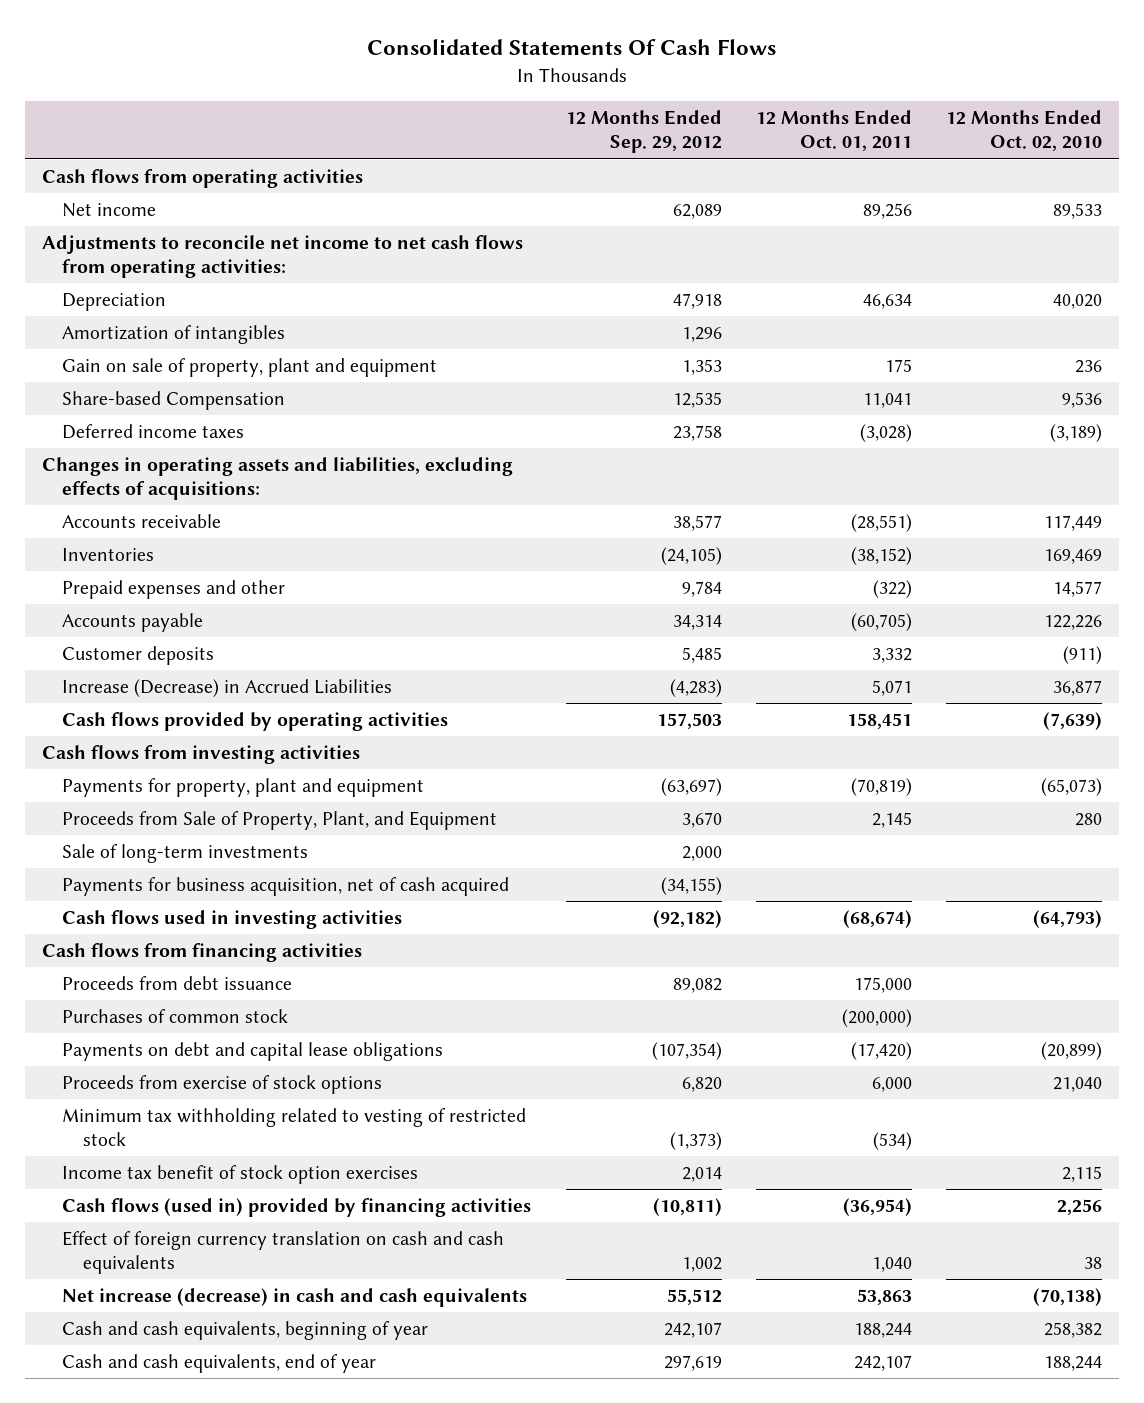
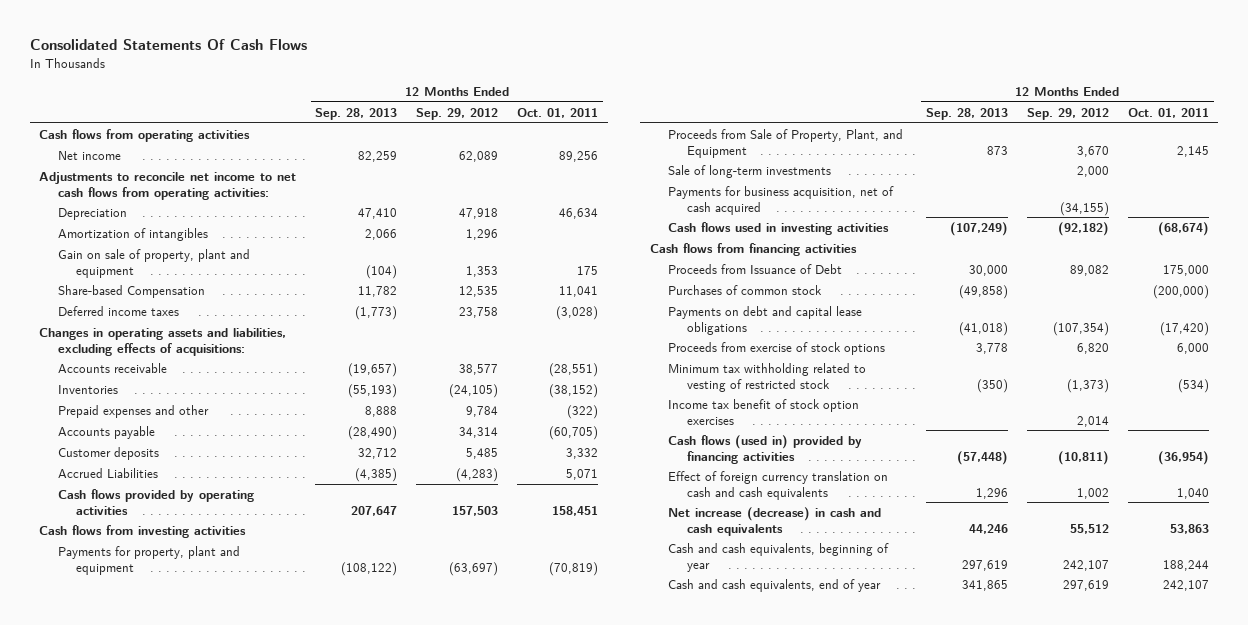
- | 12 Months Ended Sep. 29, 2012 | 12 Months Ended Oct. 01, 2011 | 12 Months Ended Oct. 02, 2010
+ | 12 Months Ended Sep. 28, 2013 | 12 Months Ended Sep. 29, 2012 | 12 Months Ended Oct. 01, 2011
- Increase (Decrease) in Accrued Liabilities | (4,283) | 5,071 | 36,877
+ Accrued Liabilities | (4,385) | (4,283) | 5,071
- Proceeds from debt issuance | 89,082 | 175,000 |
+ Proceeds from Issuance of Debt | 30,000 | 89,082 | 175,000

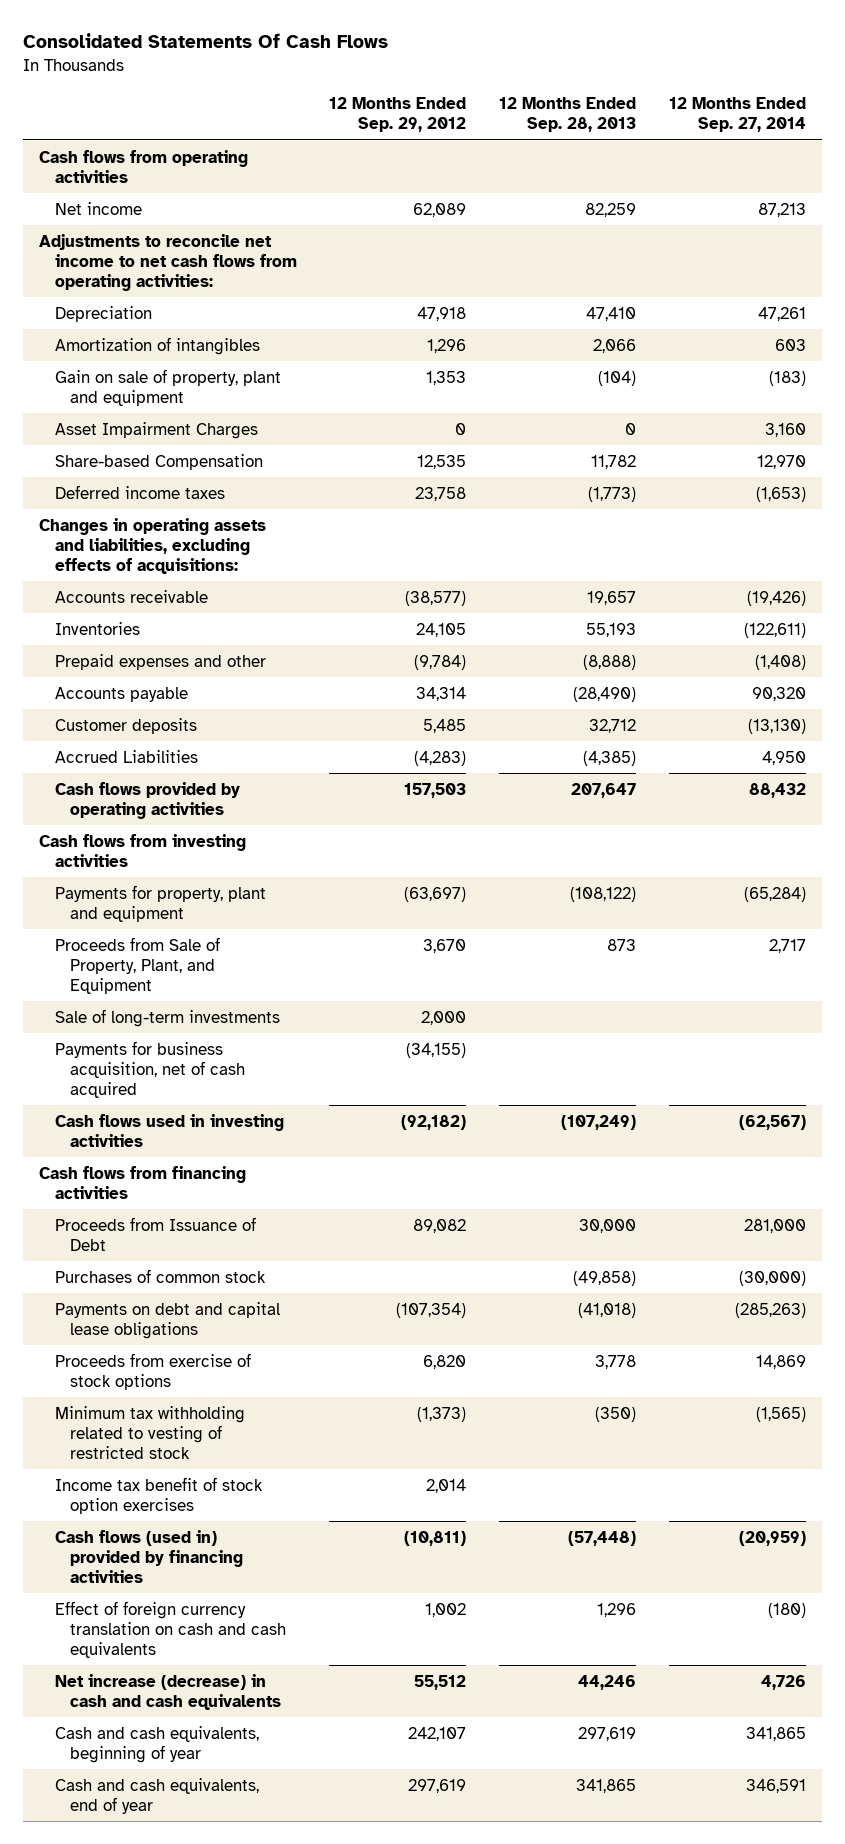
- | 12 Months Ended Sep. 28, 2013 | 12 Months Ended Sep. 29, 2012 | 12 Months Ended Oct. 01, 2011
+ | 12 Months Ended Sep. 29, 2012 | 12 Months Ended Sep. 28, 2013 | 12 Months Ended Sep. 27, 2014
+ Asset Impairment Charges | 0 | 0 | 3,160
- Accounts receivable | (19,657) | 38,577 | (28,551)
- Inventories | (55,193) | (24,105) | (38,152)
- Prepaid expenses and other | 8,888 | 9,784 | (322)
+ Accounts receivable | (38,577) | 19,657 | (19,426)
+ Inventories | 24,105 | 55,193 | (122,611)
+ Prepaid expenses and other | (9,784) | (8,888) | (1,408)

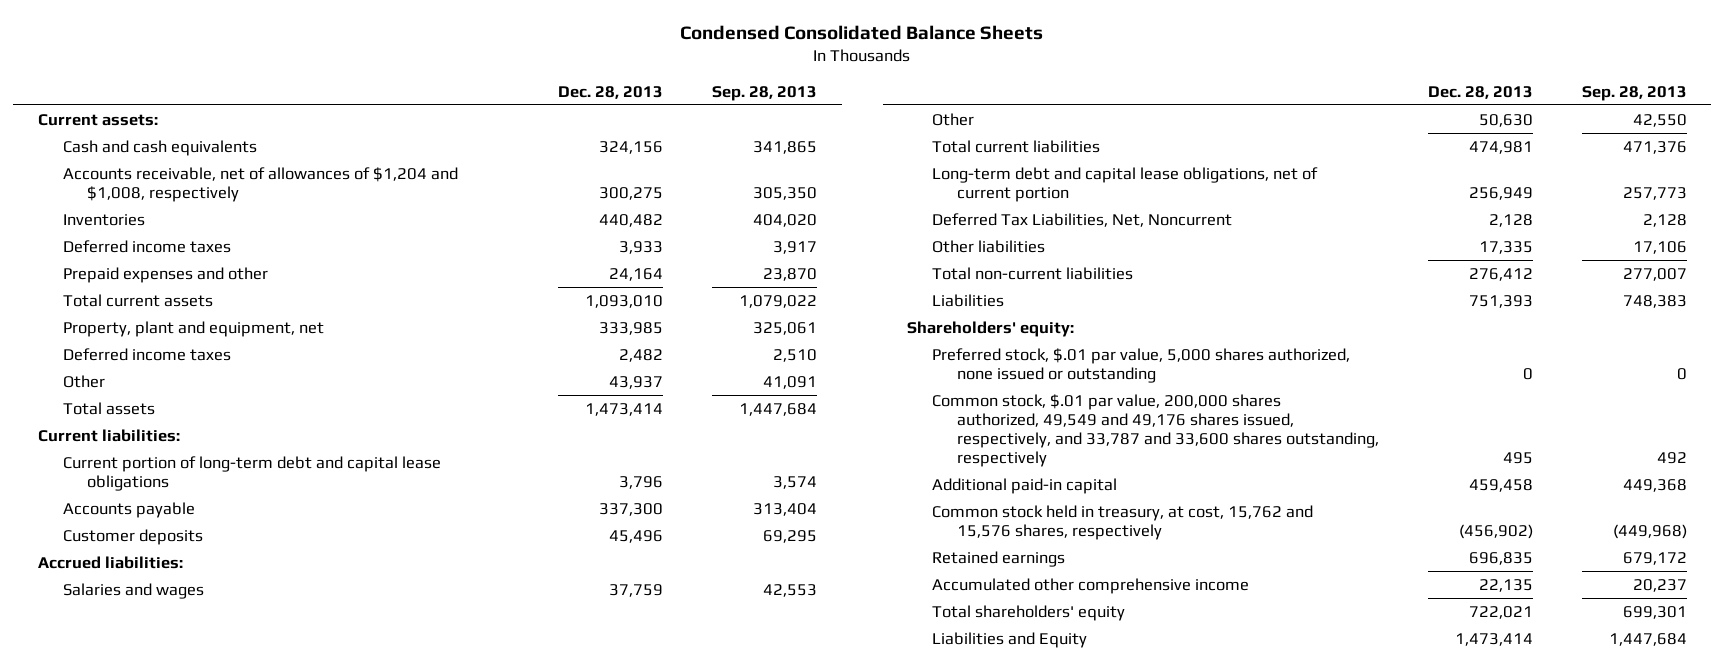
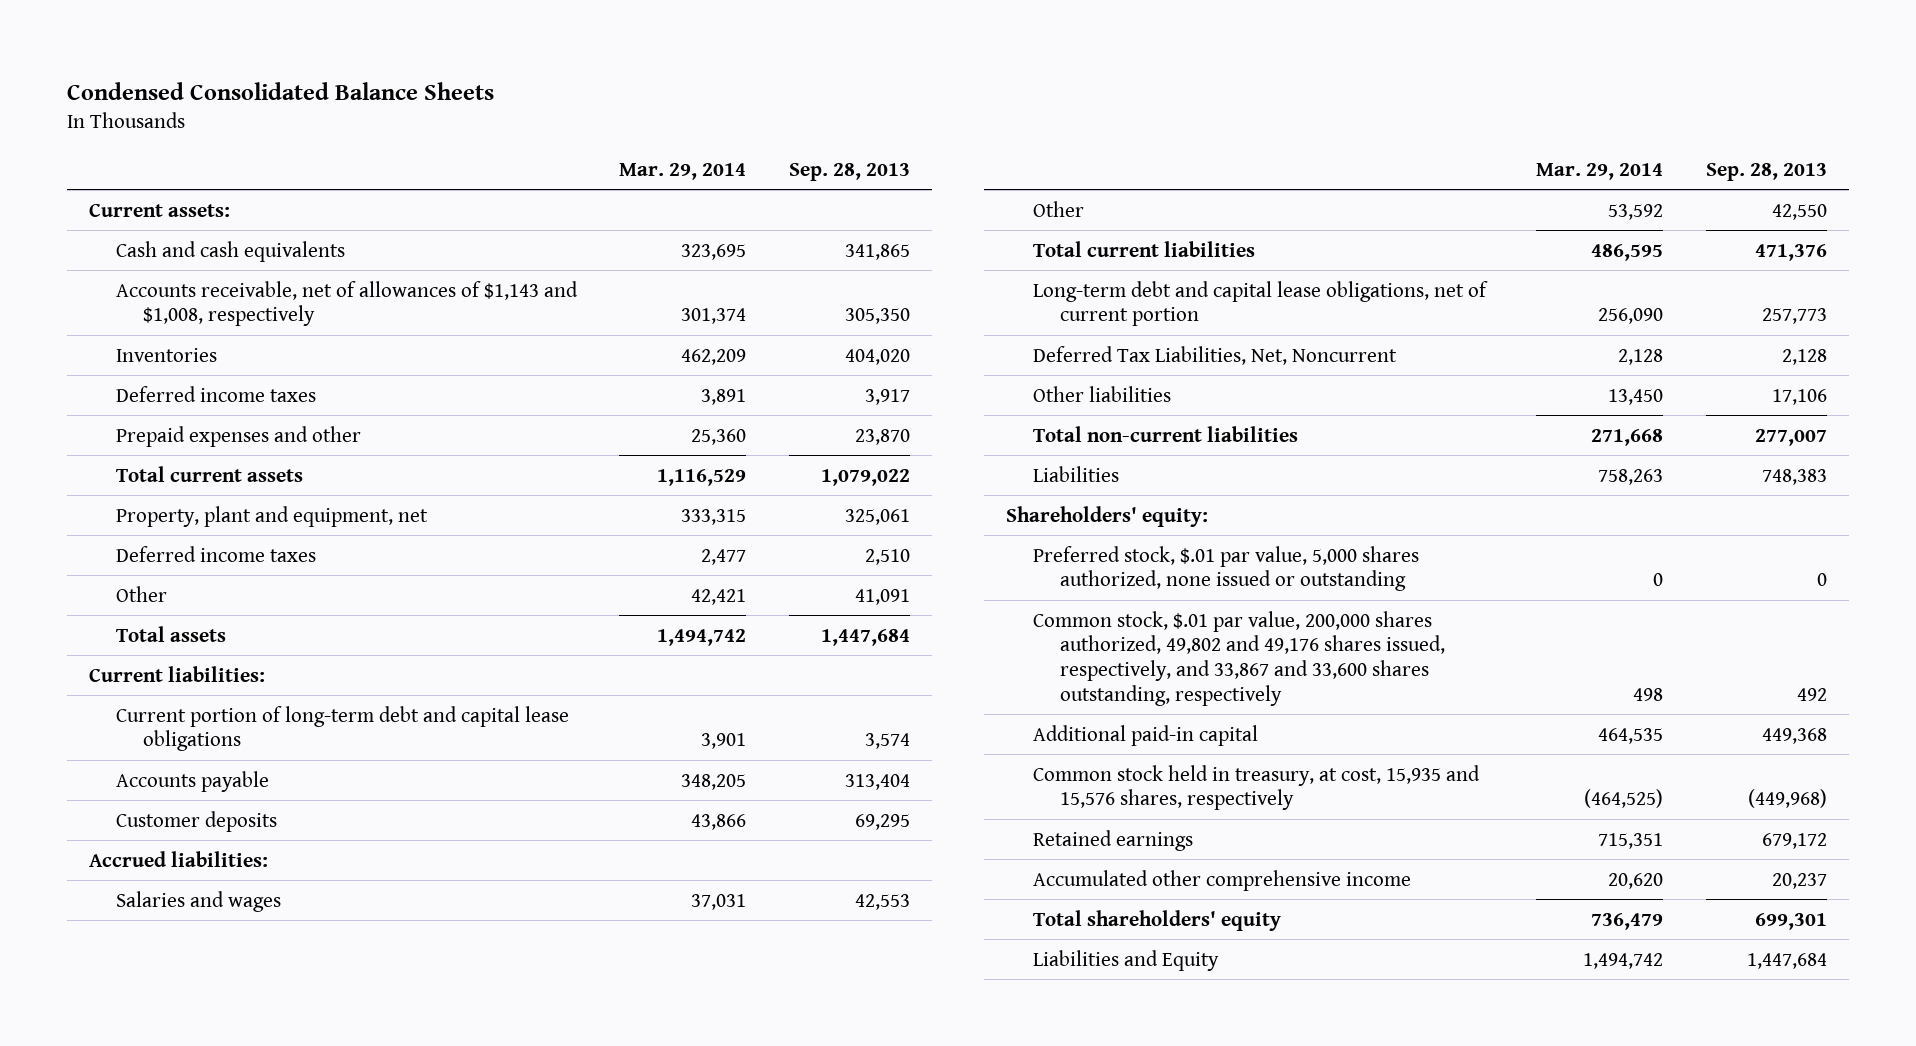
- | Dec. 28, 2013 | Sep. 28, 2013
+ | Mar. 29, 2014 | Sep. 28, 2013
- Accounts receivable, net of allowances of $1,204 and $1,008, respectively | 300,275 | 305,350
+ Accounts receivable, net of allowances of $1,143 and $1,008, respectively | 301,374 | 305,350
- Common stock, $.01 par value, 200,000 shares authorized, 49,549 and 49,176 shares issued, respectively, and 33,787 and 33,600 shares outstanding, respectively | 495 | 492
+ Common stock, $.01 par value, 200,000 shares authorized, 49,802 and 49,176 shares issued, respectively, and 33,867 and 33,600 shares outstanding, respectively | 498 | 492
- Common stock held in treasury, at cost, 15,762 and 15,576 shares, respectively | (456,902) | (449,968)
+ Common stock held in treasury, at cost, 15,935 and 15,576 shares, respectively | (464,525) | (449,968)

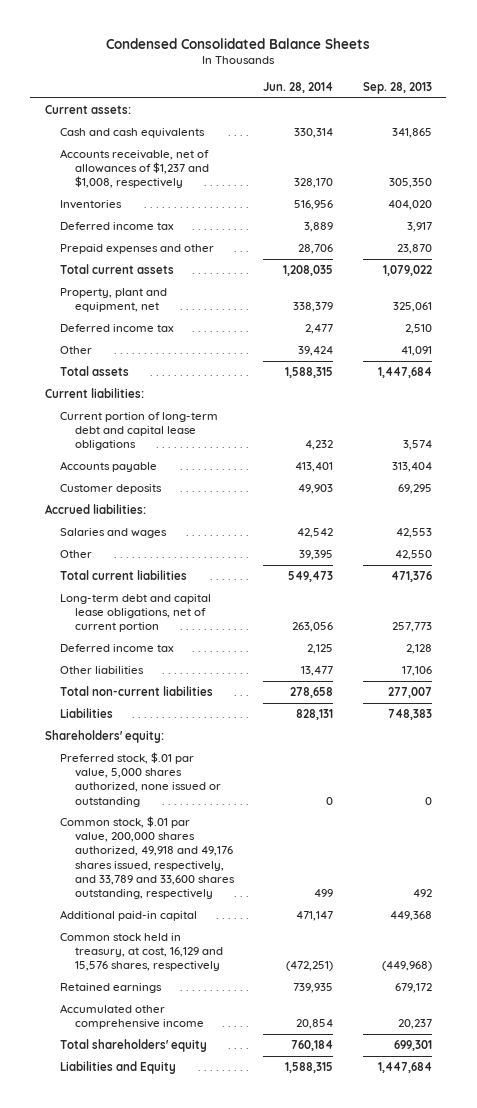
- | Mar. 29, 2014 | Sep. 28, 2013
+ | Jun. 28, 2014 | Sep. 28, 2013
- Accounts receivable, net of allowances of $1,143 and $1,008, respectively | 301,374 | 305,350
+ Accounts receivable, net of allowances of $1,237 and $1,008, respectively | 328,170 | 305,350
- Deferred income taxes | 3,891 | 3,917
+ Deferred income tax | 3,889 | 3,917
- Deferred income taxes | 2,477 | 2,510
+ Deferred income tax | 2,477 | 2,510
- Deferred Tax Liabilities, Net, Noncurrent | 2,128 | 2,128
+ Deferred income tax | 2,125 | 2,128
- Common stock, $.01 par value, 200,000 shares authorized, 49,802 and 49,176 shares issued, respectively, and 33,867 and 33,600 shares outstanding, respectively | 498 | 492
+ Common stock, $.01 par value, 200,000 shares authorized, 49,918 and 49,176 shares issued, respectively, and 33,789 and 33,600 shares outstanding, respectively | 499 | 492
- Common stock held in treasury, at cost, 15,935 and 15,576 shares, respectively | (464,525) | (449,968)
+ Common stock held in treasury, at cost, 16,129 and 15,576 shares, respectively | (472,251) | (449,968)

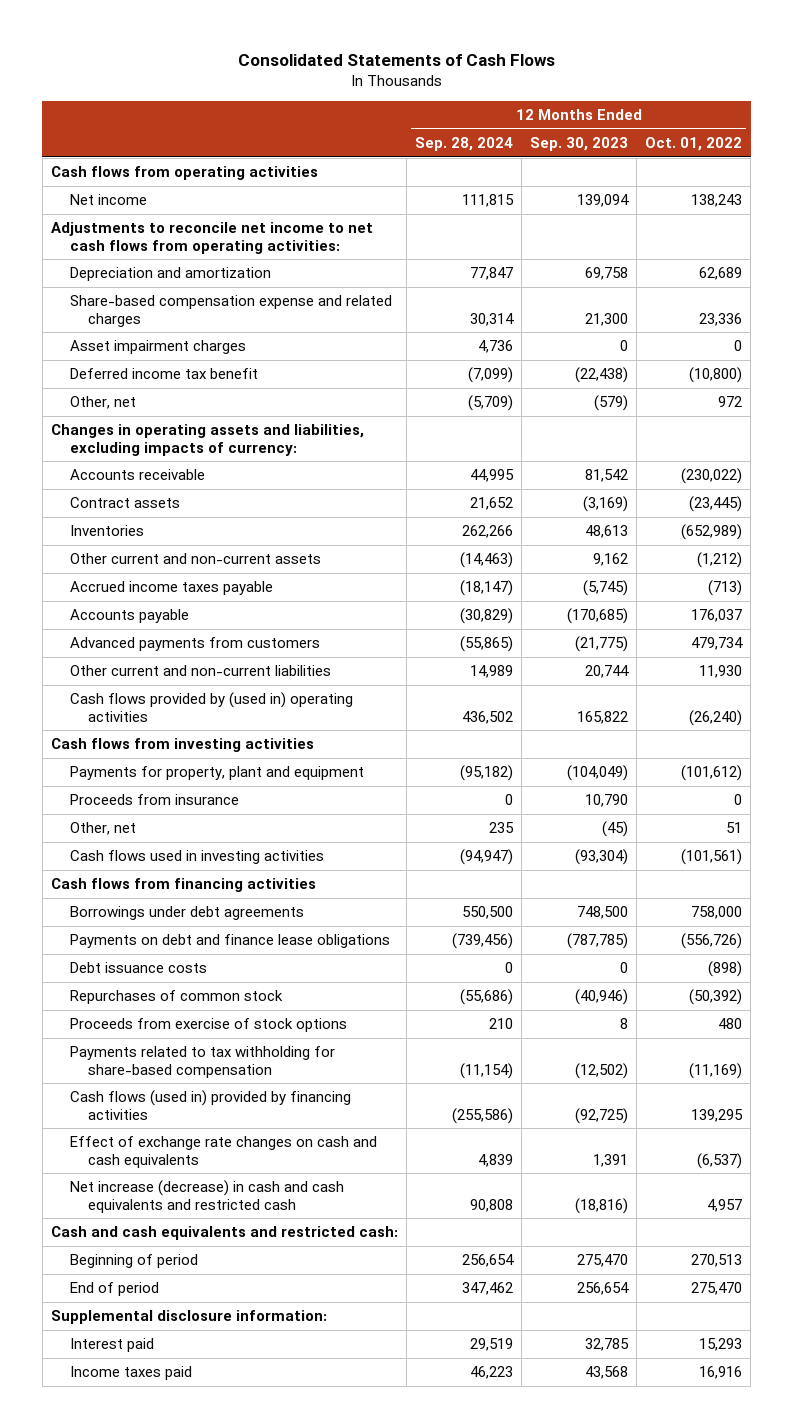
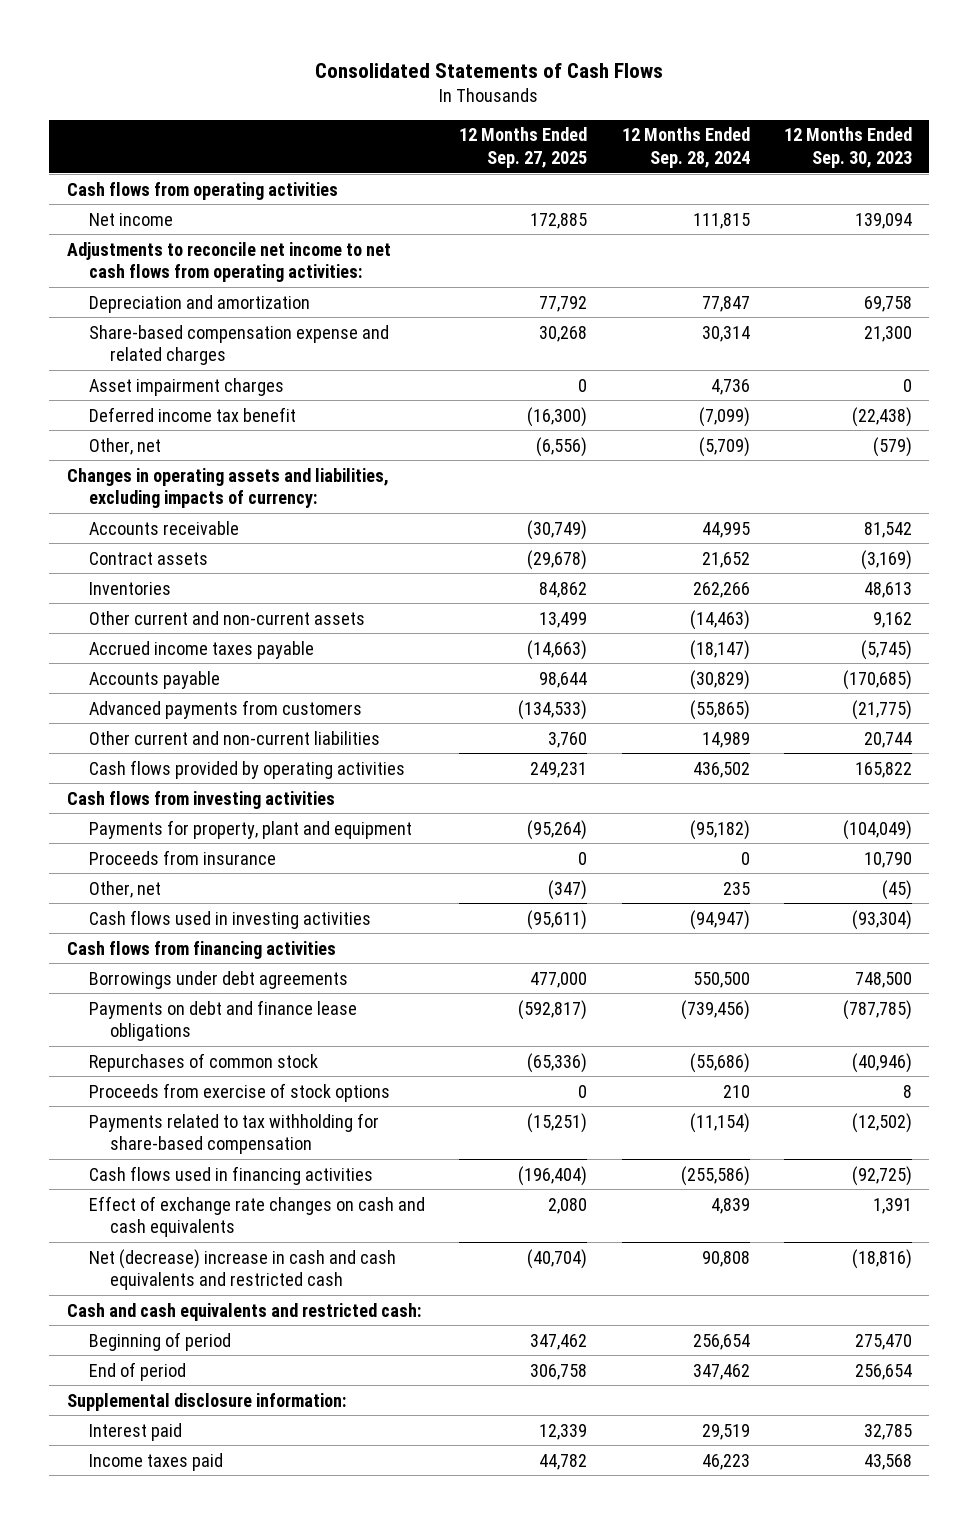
- | 12 Months Ended Sep. 28, 2024 | 12 Months Ended Sep. 30, 2023 | 12 Months Ended Oct. 01, 2022
+ | 12 Months Ended Sep. 27, 2025 | 12 Months Ended Sep. 28, 2024 | 12 Months Ended Sep. 30, 2023
- Cash flows provided by (used in) operating activities | 436,502 | 165,822 | (26,240)
+ Cash flows provided by operating activities | 249,231 | 436,502 | 165,822
- Debt issuance costs | 0 | 0 | (898)
- Cash flows (used in) provided by financing activities | (255,586) | (92,725) | 139,295
+ Cash flows used in financing activities | (196,404) | (255,586) | (92,725)
- Net increase (decrease) in cash and cash equivalents and restricted cash | 90,808 | (18,816) | 4,957
+ Net (decrease) increase in cash and cash equivalents and restricted cash | (40,704) | 90,808 | (18,816)

